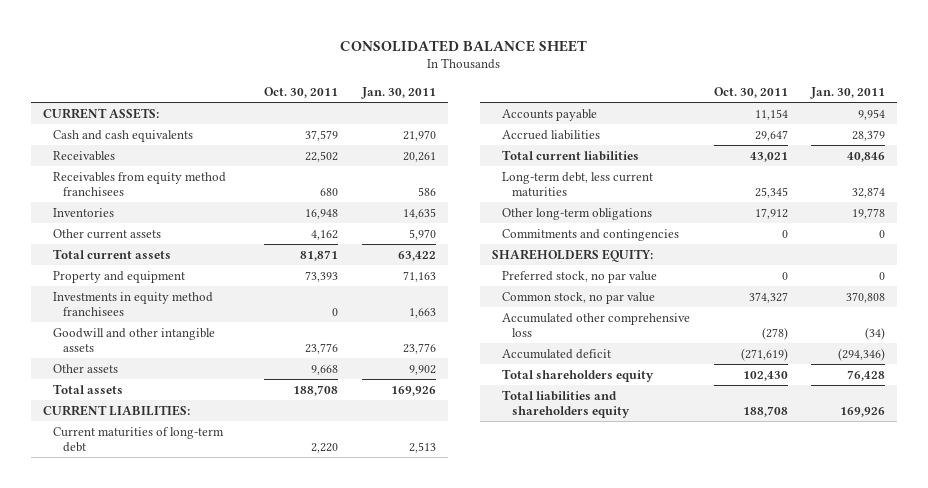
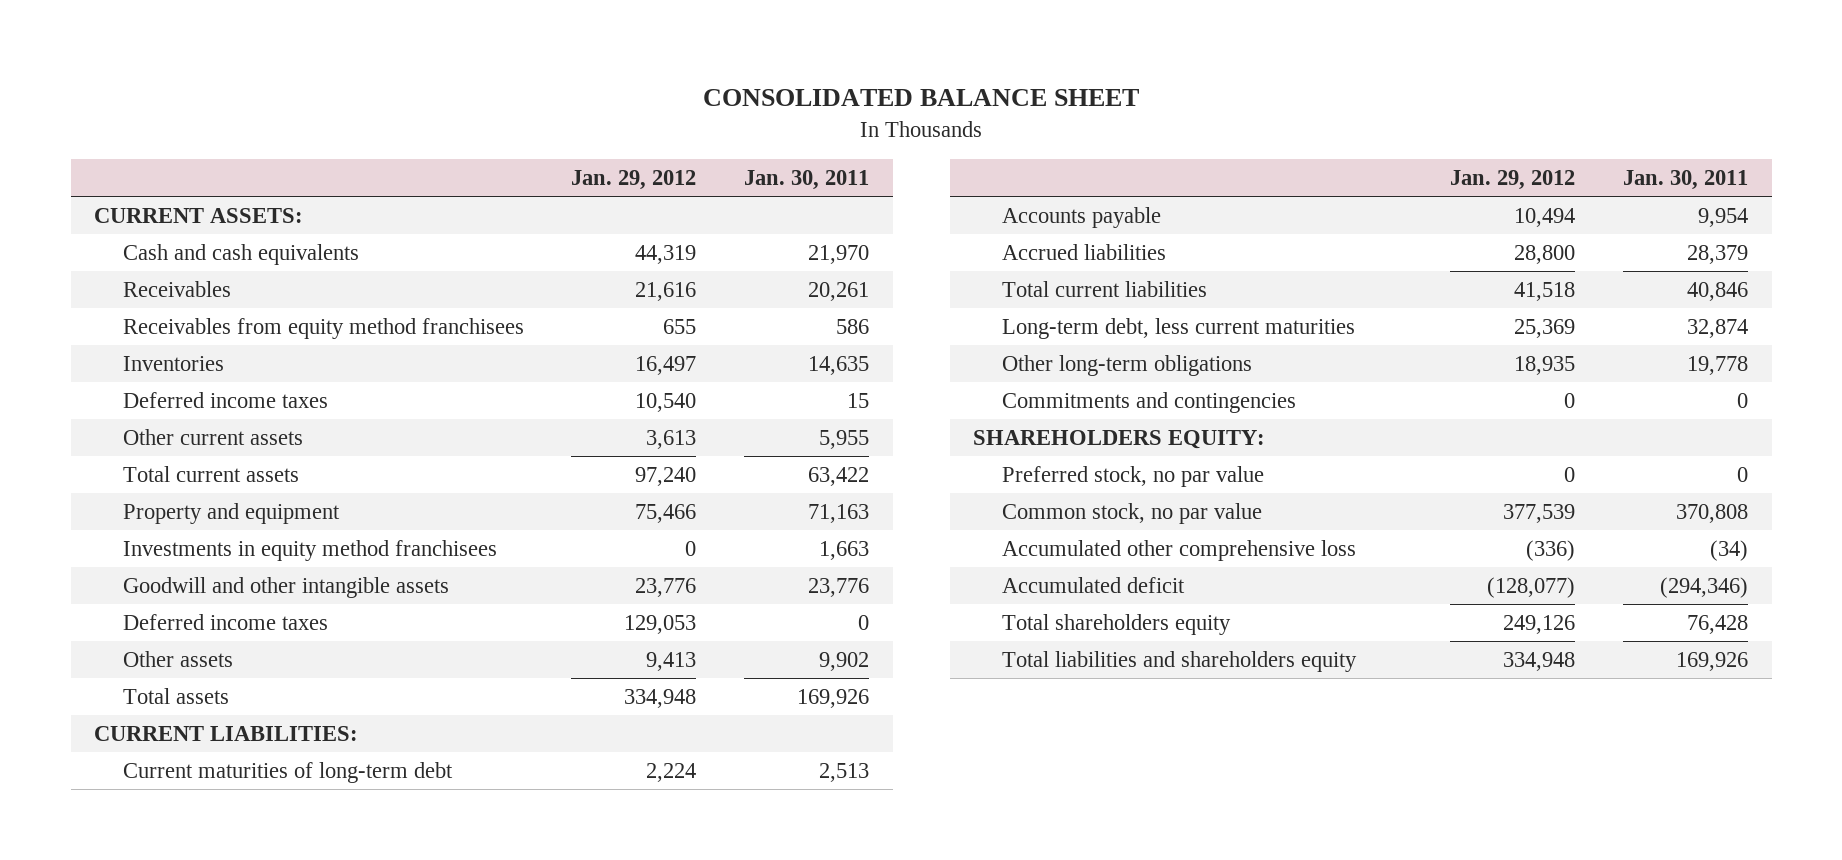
- | Oct. 30, 2011 | Jan. 30, 2011
+ | Jan. 29, 2012 | Jan. 30, 2011
- Other current assets | 4,162 | 5,970
+ Deferred income taxes | 10,540 | 15
+ Other current assets | 3,613 | 5,955
+ Deferred income taxes | 129,053 | 0

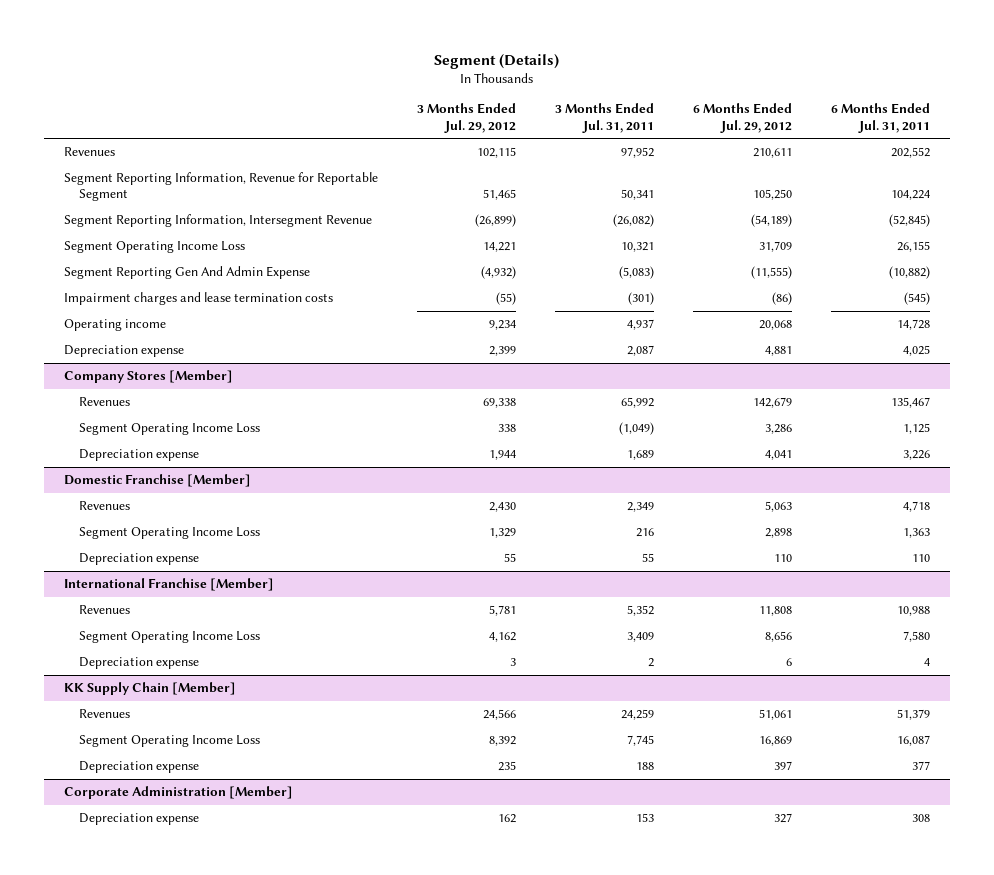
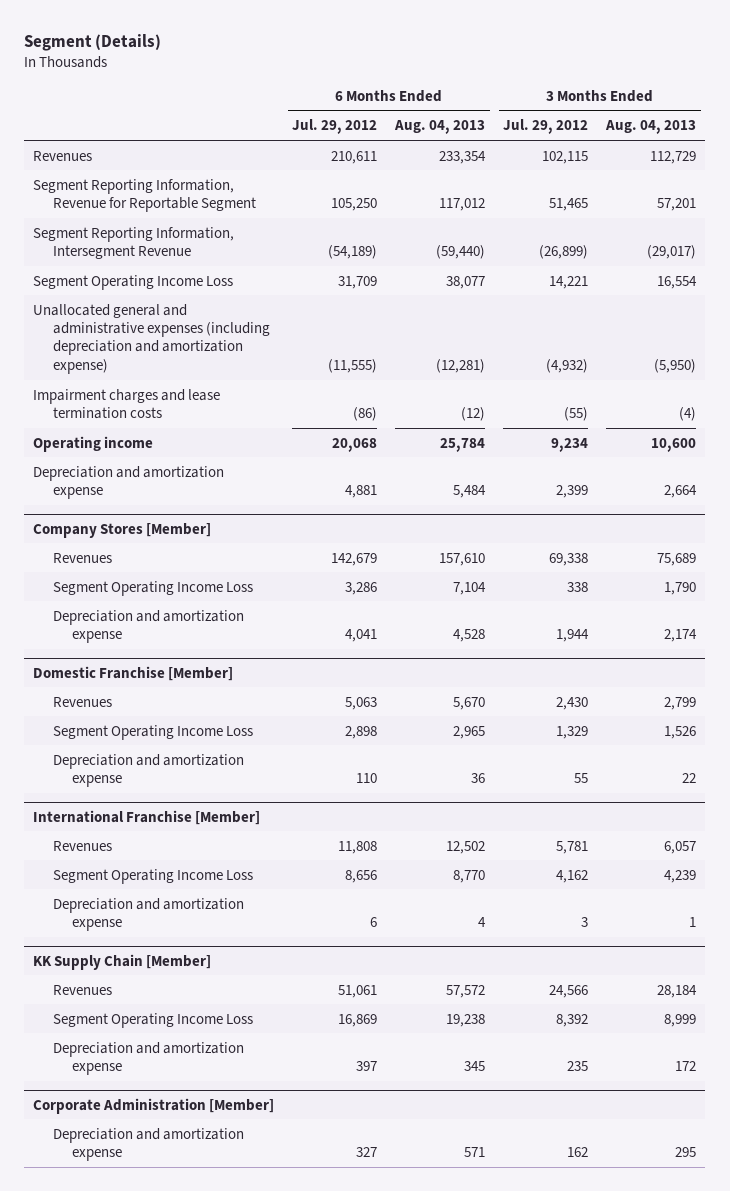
- | 3 Months Ended Jul. 29, 2012 | 3 Months Ended Jul. 31, 2011 | 6 Months Ended Jul. 29, 2012 | 6 Months Ended Jul. 31, 2011
+ | 6 Months Ended Jul. 29, 2012 | 6 Months Ended Aug. 04, 2013 | 3 Months Ended Jul. 29, 2012 | 3 Months Ended Aug. 04, 2013
- Segment Reporting Gen And Admin Expense | (4,932) | (5,083) | (11,555) | (10,882)
+ Unallocated general and administrative expenses (including depreciation and amortization expense) | (11,555) | (12,281) | (4,932) | (5,950)
- Depreciation expense | 2,399 | 2,087 | 4,881 | 4,025
+ Depreciation and amortization expense | 4,881 | 5,484 | 2,399 | 2,664
@ Company Stores [Member]
- Depreciation expense | 1,944 | 1,689 | 4,041 | 3,226
+ Depreciation and amortization expense | 4,041 | 4,528 | 1,944 | 2,174
@ Domestic Franchise [Member]
- Depreciation expense | 55 | 55 | 110 | 110
+ Depreciation and amortization expense | 110 | 36 | 55 | 22
@ International Franchise [Member]
- Depreciation expense | 3 | 2 | 6 | 4
+ Depreciation and amortization expense | 6 | 4 | 3 | 1
@ KK Supply Chain [Member]
- Depreciation expense | 235 | 188 | 397 | 377
+ Depreciation and amortization expense | 397 | 345 | 235 | 172
@ Corporate Administration [Member]
- Depreciation expense | 162 | 153 | 327 | 308
+ Depreciation and amortization expense | 327 | 571 | 162 | 295

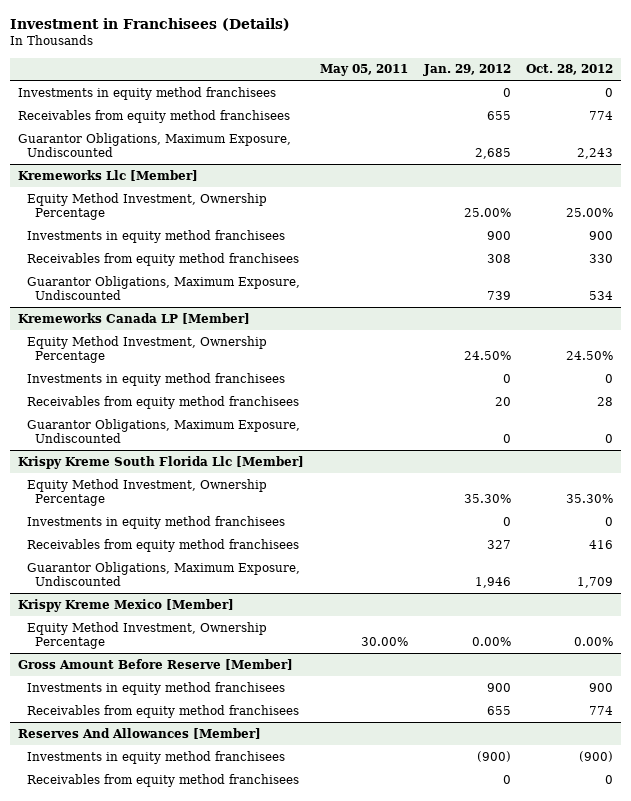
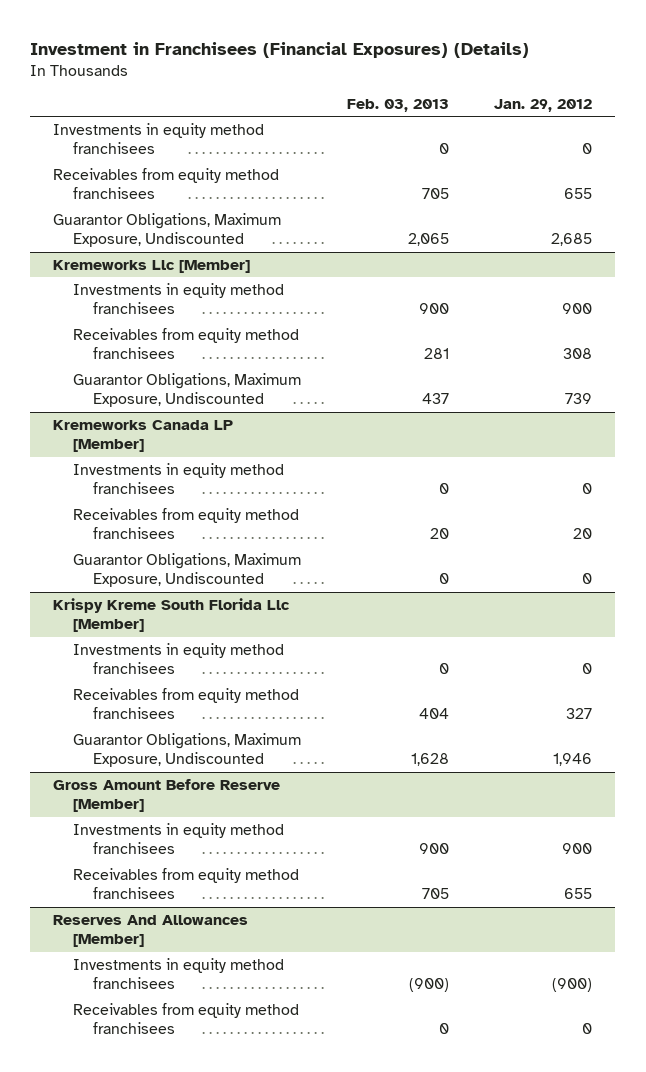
- Investment in Franchisees (Details)
+ Investment in Franchisees (Financial Exposures) (Details)
- | May 05, 2011 | Jan. 29, 2012 | Oct. 28, 2012
+ | Feb. 03, 2013 | Jan. 29, 2012
@ Kremeworks Llc [Member]
- Equity Method Investment, Ownership Percentage | | 25.00% | 25.00%
@ Kremeworks Canada LP [Member]
- Equity Method Investment, Ownership Percentage | | 24.50% | 24.50%
@ Krispy Kreme South Florida Llc [Member]
- Equity Method Investment, Ownership Percentage | | 35.30% | 35.30%
- Krispy Kreme Mexico [Member]
- Equity Method Investment, Ownership Percentage | 30.00% | 0.00% | 0.00%

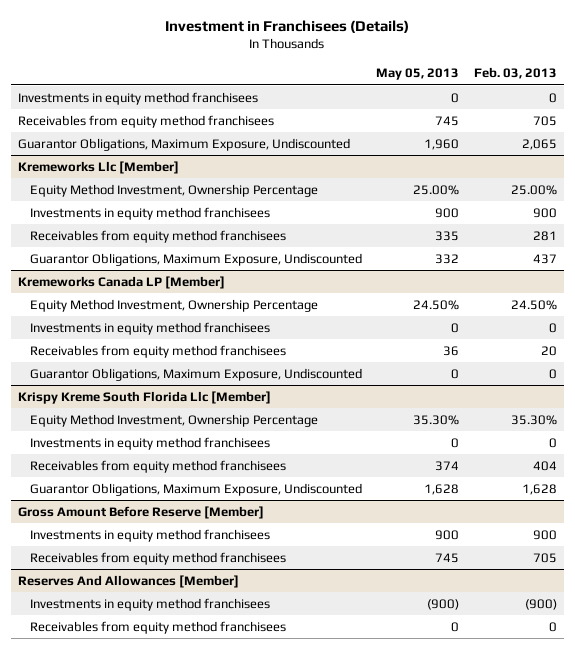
- Investment in Franchisees (Financial Exposures) (Details)
+ Investment in Franchisees (Details)
- | Feb. 03, 2013 | Jan. 29, 2012
+ | May 05, 2013 | Feb. 03, 2013
@ Kremeworks Llc [Member]
+ Equity Method Investment, Ownership Percentage | 25.00% | 25.00%
@ Kremeworks Canada LP [Member]
+ Equity Method Investment, Ownership Percentage | 24.50% | 24.50%
@ Krispy Kreme South Florida Llc [Member]
+ Equity Method Investment, Ownership Percentage | 35.30% | 35.30%

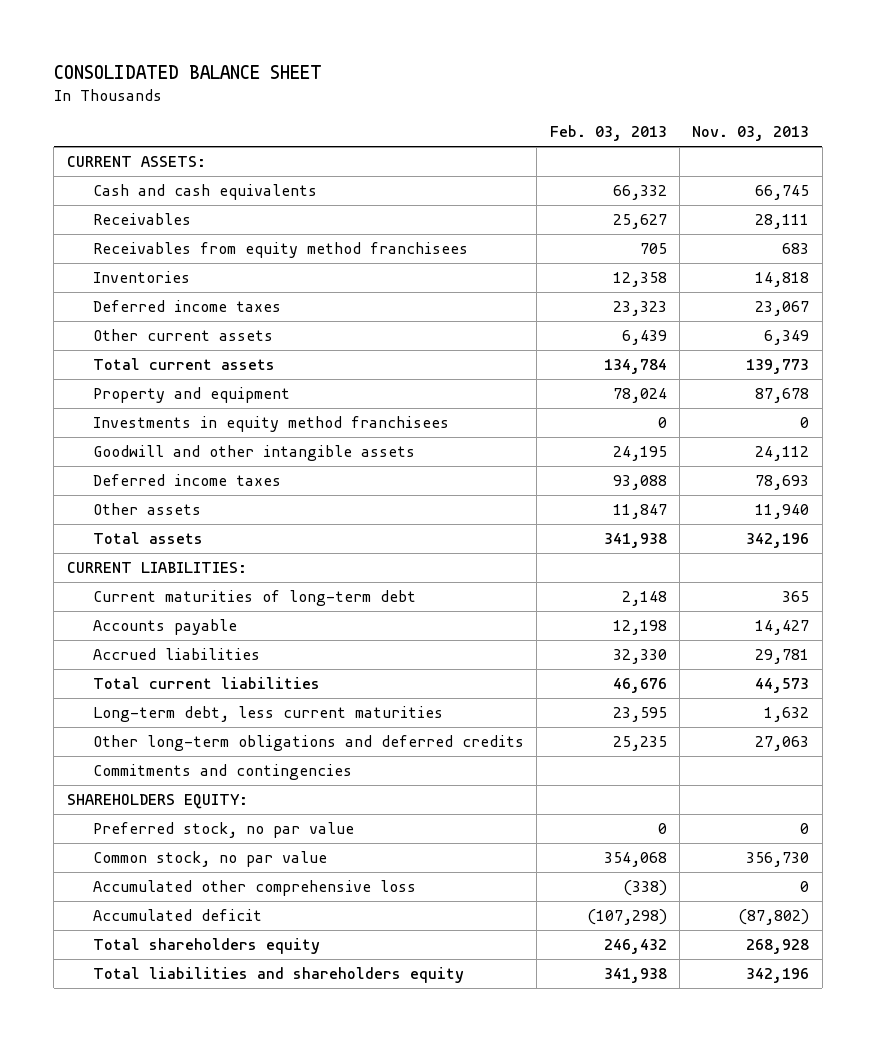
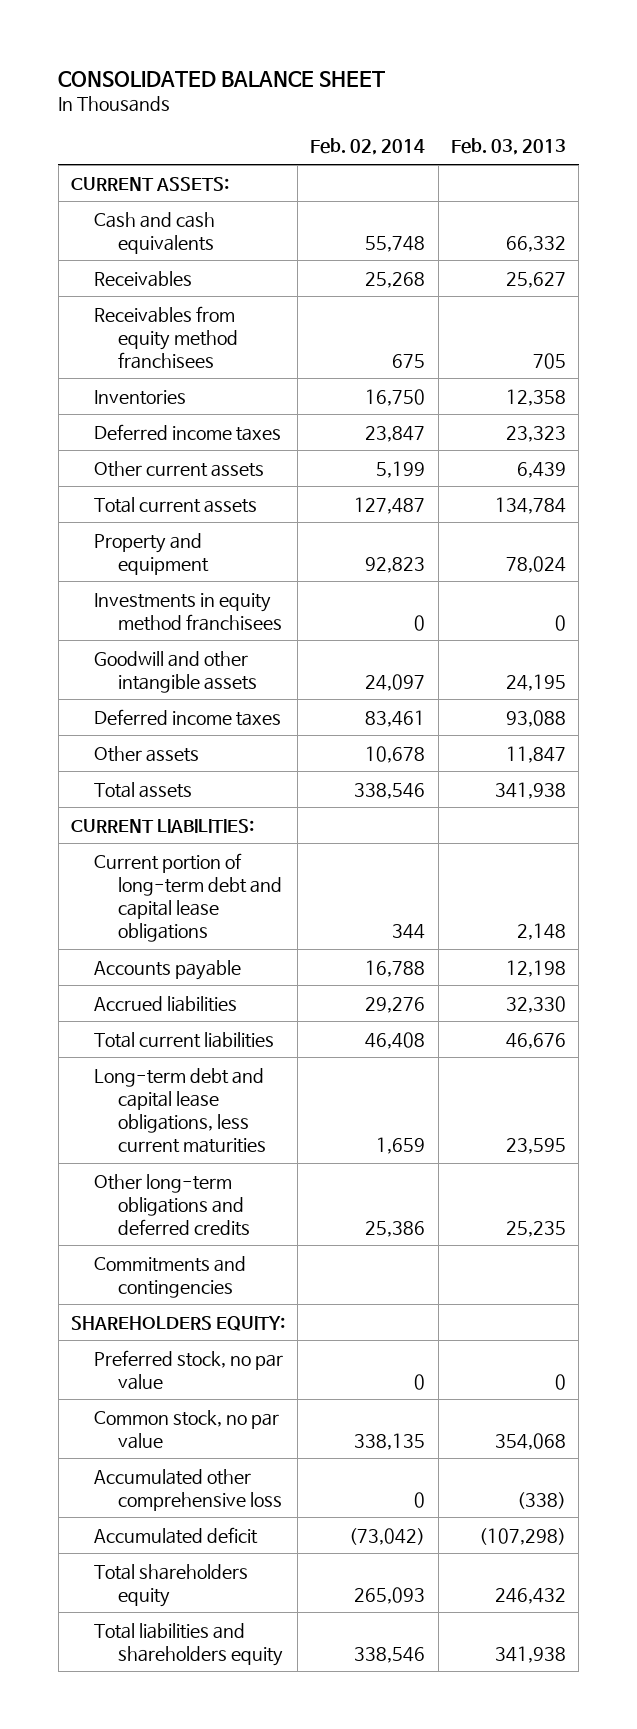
- | Feb. 03, 2013 | Nov. 03, 2013
+ | Feb. 02, 2014 | Feb. 03, 2013
- Current maturities of long-term debt | 2,148 | 365
+ Current portion of long-term debt and capital lease obligations | 344 | 2,148
- Long-term debt, less current maturities | 23,595 | 1,632
+ Long-term debt and capital lease obligations, less current maturities | 1,659 | 23,595

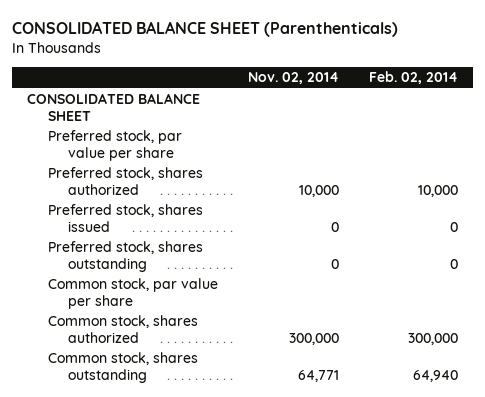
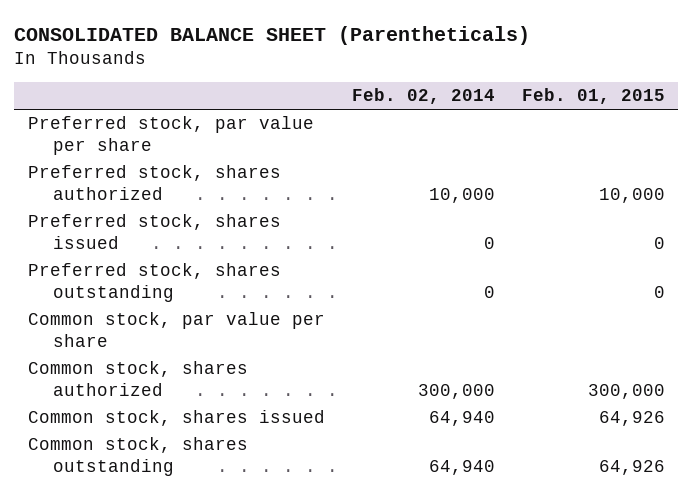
- CONSOLIDATED BALANCE SHEET (Parenthenticals)
+ CONSOLIDATED BALANCE SHEET (Parentheticals)
- | Nov. 02, 2014 | Feb. 02, 2014
+ | Feb. 02, 2014 | Feb. 01, 2015
- CONSOLIDATED BALANCE SHEET
+ Common stock, shares issued | 64,940 | 64,926

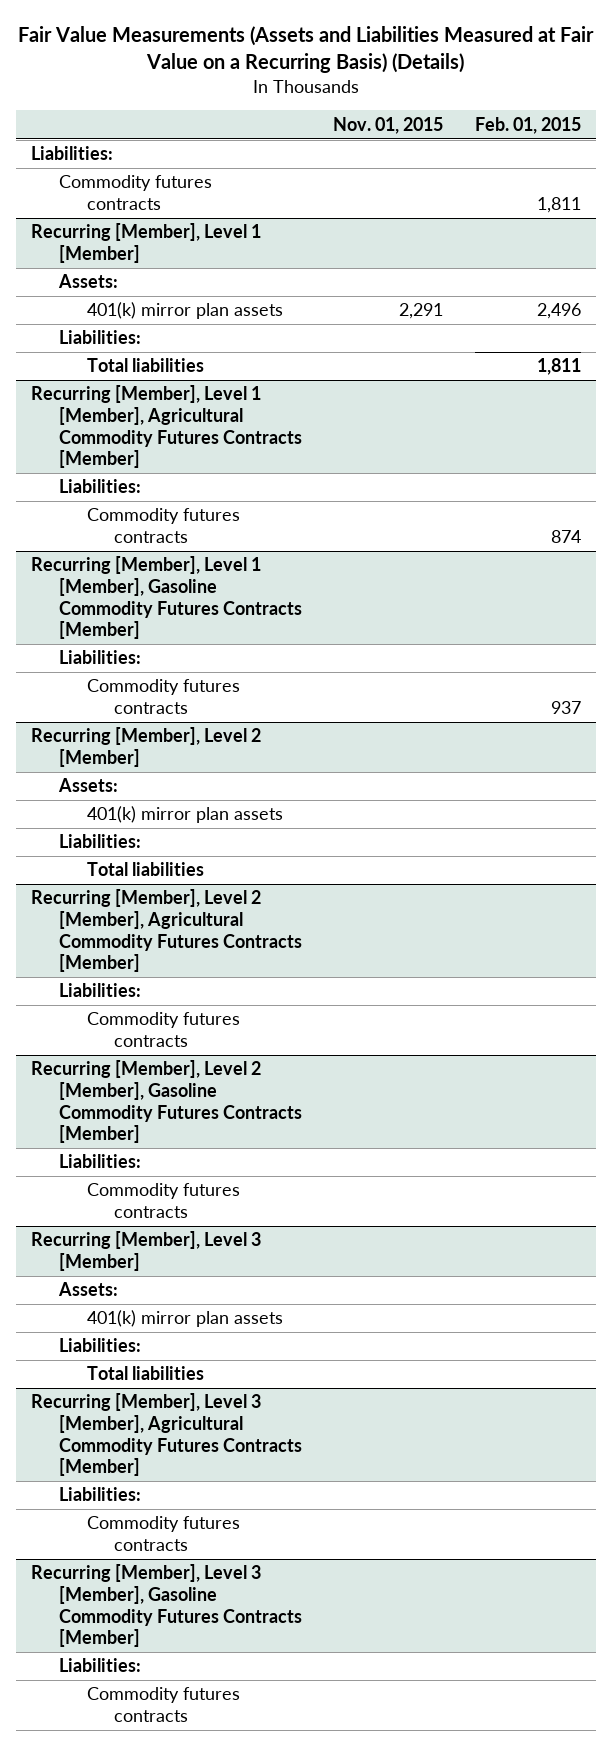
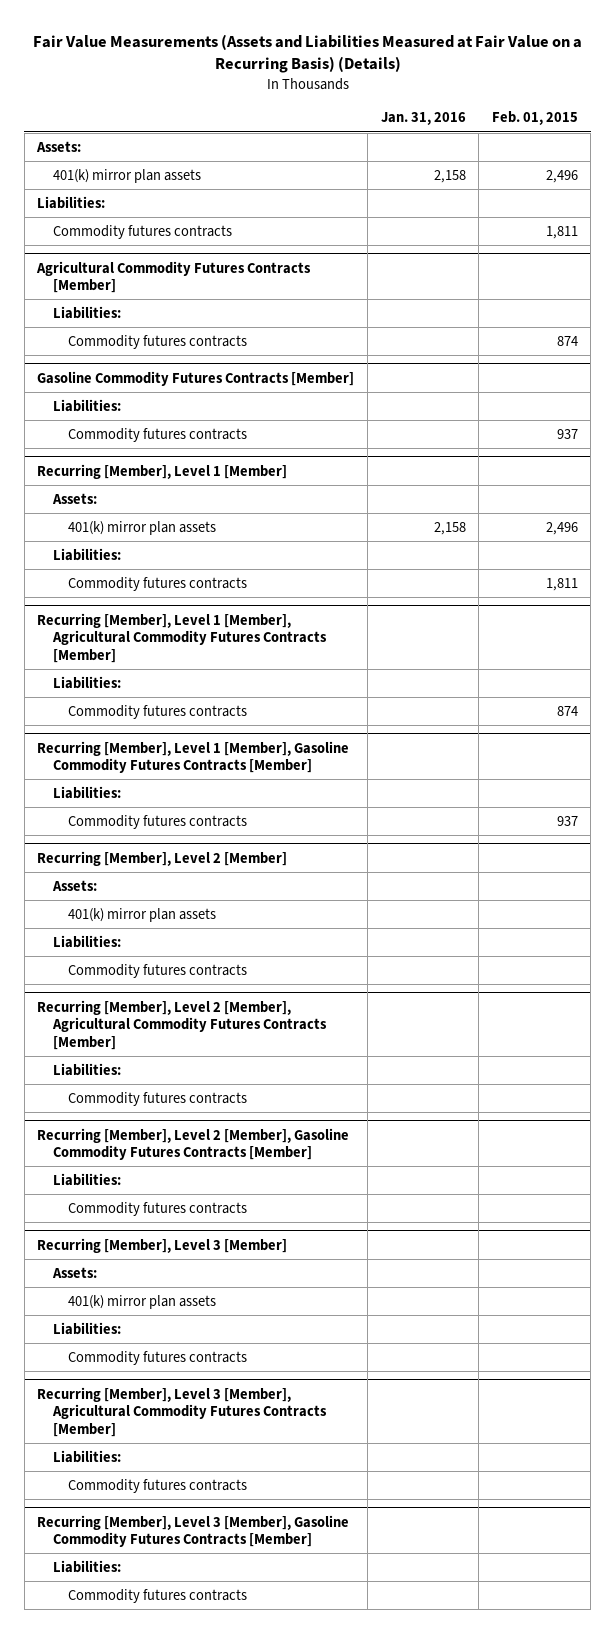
- | Nov. 01, 2015 | Feb. 01, 2015
+ | Jan. 31, 2016 | Feb. 01, 2015
+ Assets:
+ 401(k) mirror plan assets | 2,158 | 2,496
+ Agricultural Commodity Futures Contracts [Member]
+ Liabilities:
+ Commodity futures contracts | | 874
+ Gasoline Commodity Futures Contracts [Member]
+ Liabilities:
+ Commodity futures contracts | | 937
@ Recurring [Member], Level 1 [Member]
- Total liabilities | | 1,811
+ Commodity futures contracts | | 1,811
@ Recurring [Member], Level 2 [Member]
- Total liabilities
+ Commodity futures contracts
@ Recurring [Member], Level 3 [Member]
- Total liabilities
+ Commodity futures contracts

